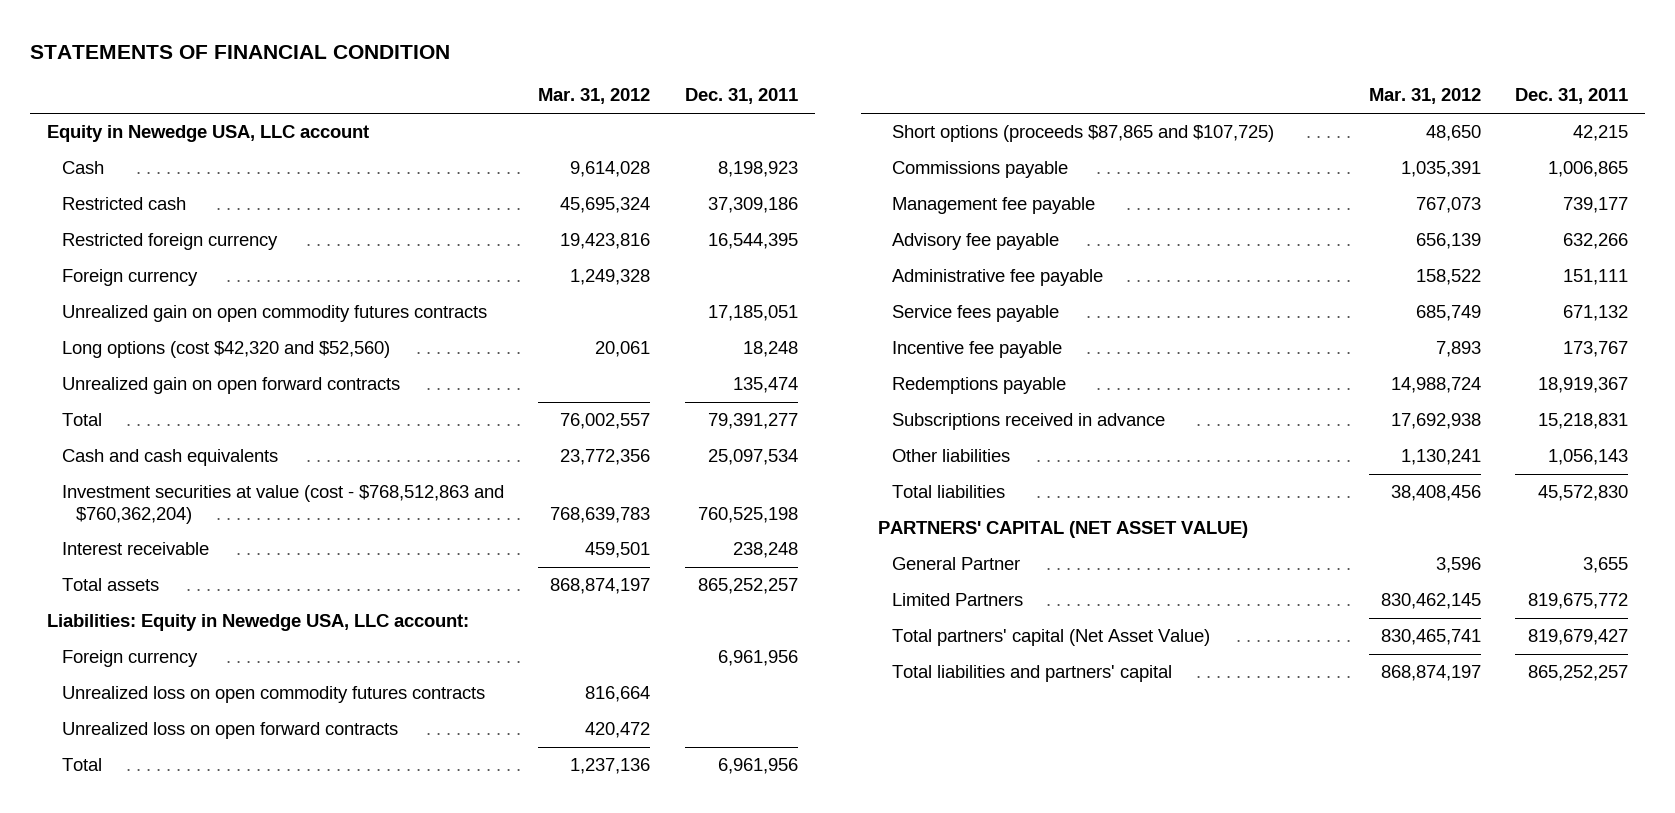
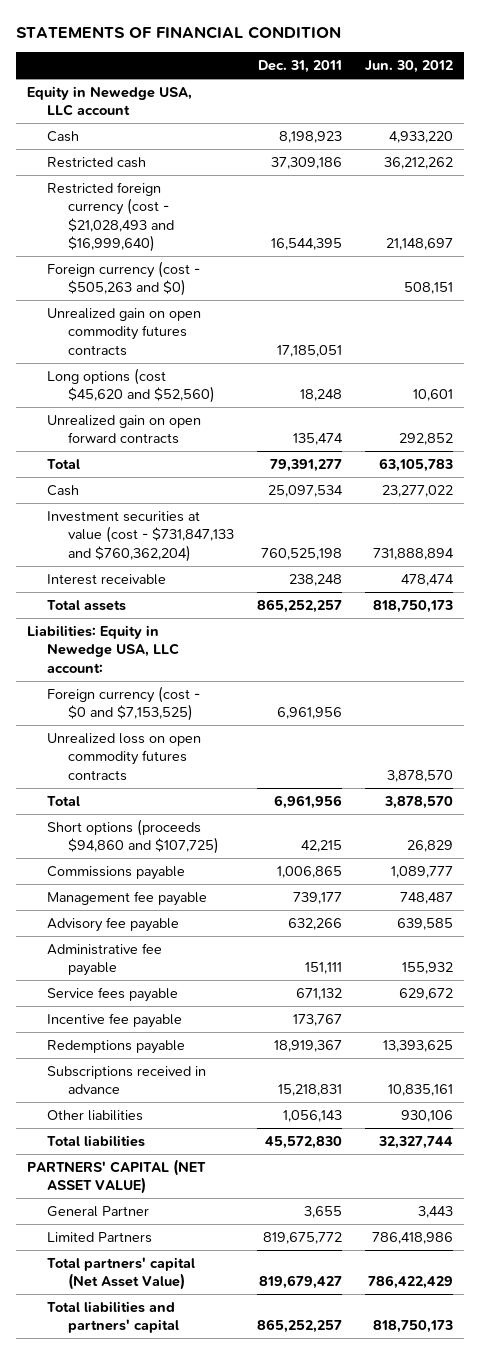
- | Mar. 31, 2012 | Dec. 31, 2011
+ | Dec. 31, 2011 | Jun. 30, 2012
- Restricted foreign currency | 19,423,816 | 16,544,395
- Foreign currency | 1,249,328 |
+ Restricted foreign currency (cost - $21,028,493 and $16,999,640) | 16,544,395 | 21,148,697
+ Foreign currency (cost - $505,263 and $0) | | 508,151
- Long options (cost $42,320 and $52,560) | 20,061 | 18,248
+ Long options (cost $45,620 and $52,560) | 18,248 | 10,601
- Cash and cash equivalents | 23,772,356 | 25,097,534
- Investment securities at value (cost - $768,512,863 and $760,362,204) | 768,639,783 | 760,525,198
+ Cash | 25,097,534 | 23,277,022
+ Investment securities at value (cost - $731,847,133 and $760,362,204) | 760,525,198 | 731,888,894
- Foreign currency | | 6,961,956
+ Foreign currency (cost - $0 and $7,153,525) | 6,961,956 |
- Unrealized loss on open forward contracts | 420,472 |
- Short options (proceeds $87,865 and $107,725) | 48,650 | 42,215
+ Short options (proceeds $94,860 and $107,725) | 42,215 | 26,829

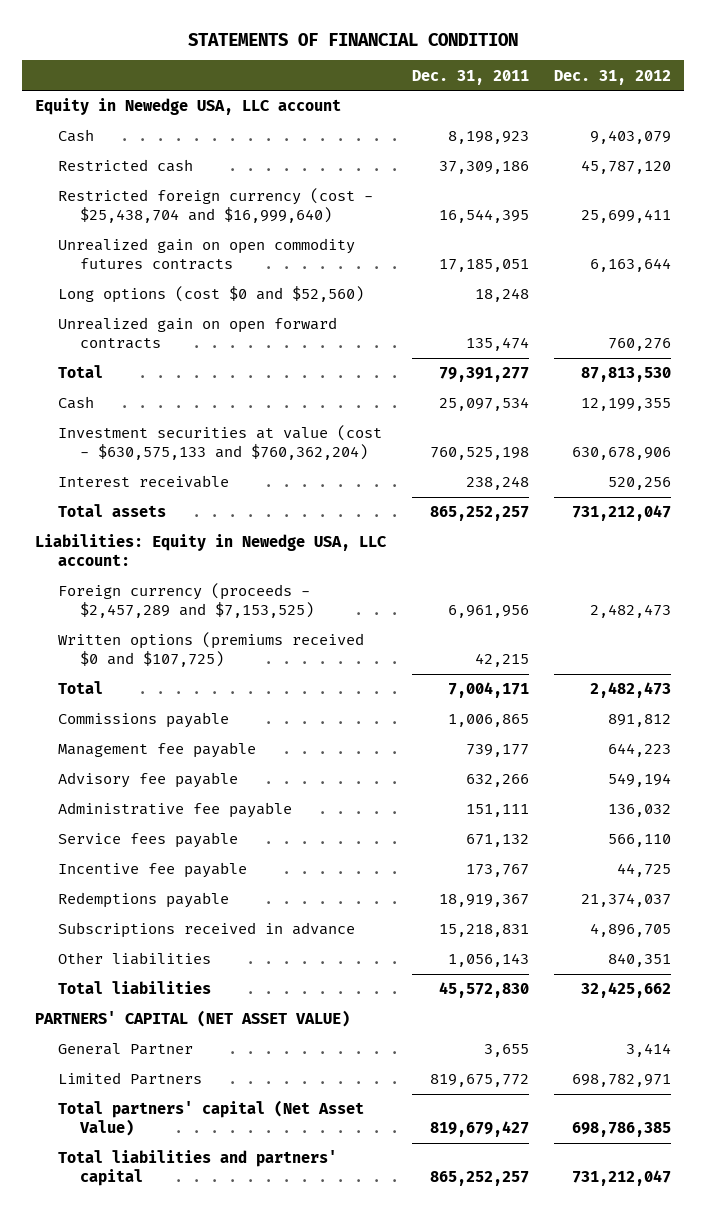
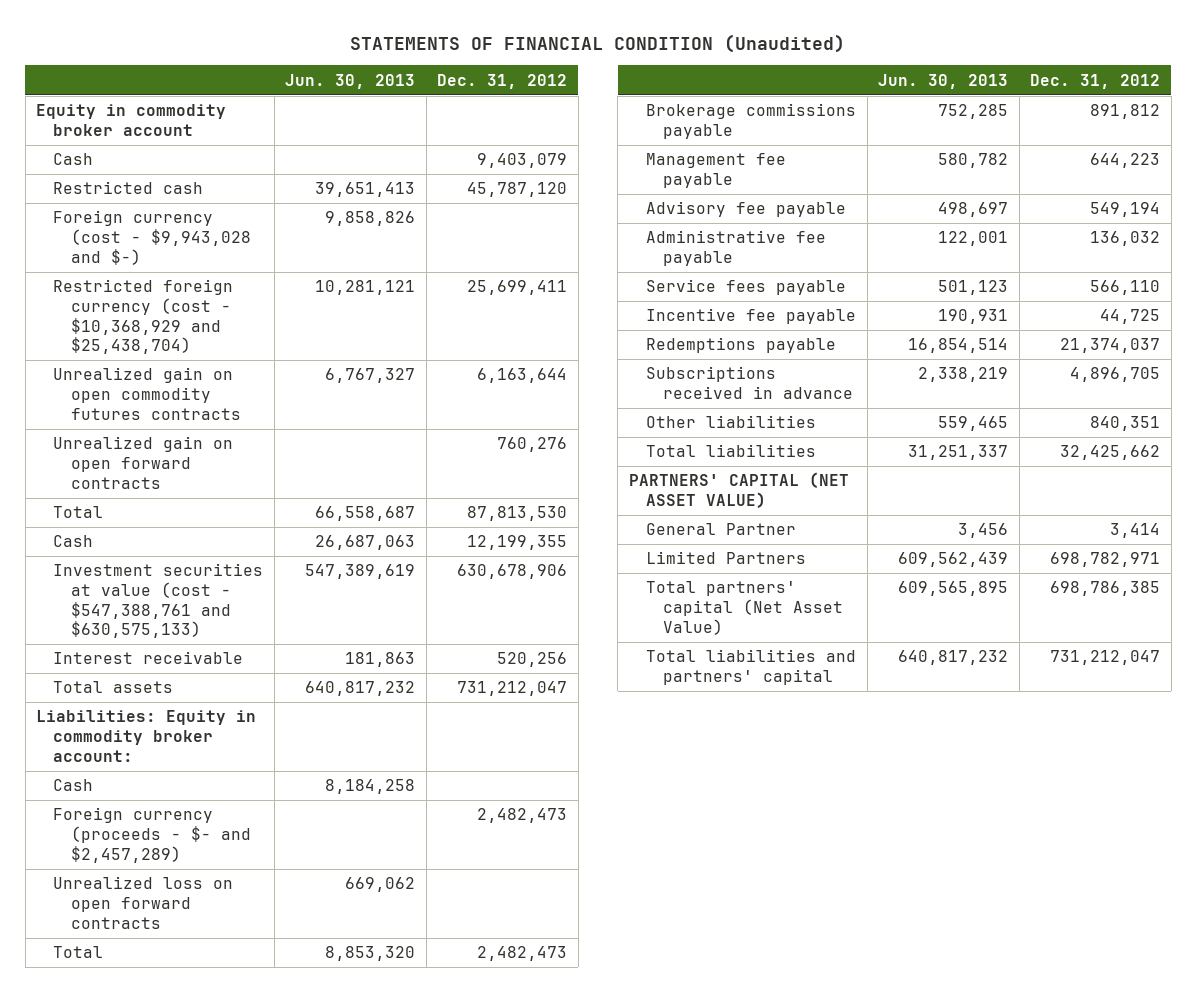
- STATEMENTS OF FINANCIAL CONDITION
+ STATEMENTS OF FINANCIAL CONDITION (Unaudited)
- | Dec. 31, 2011 | Dec. 31, 2012
+ | Jun. 30, 2013 | Dec. 31, 2012
- Equity in Newedge USA, LLC account
+ Equity in commodity broker account
- Restricted foreign currency (cost - $25,438,704 and $16,999,640) | 16,544,395 | 25,699,411
+ Foreign currency (cost - $9,943,028 and $-) | 9,858,826 |
+ Restricted foreign currency (cost - $10,368,929 and $25,438,704) | 10,281,121 | 25,699,411
- Long options (cost $0 and $52,560) | 18,248 |
- Investment securities at value (cost - $630,575,133 and $760,362,204) | 760,525,198 | 630,678,906
+ Investment securities at value (cost - $547,388,761 and $630,575,133) | 547,389,619 | 630,678,906
- Liabilities: Equity in Newedge USA, LLC account:
- Foreign currency (proceeds - $2,457,289 and $7,153,525) | 6,961,956 | 2,482,473
- Written options (premiums received $0 and $107,725) | 42,215 |
+ Liabilities: Equity in commodity broker account:
+ Cash | 8,184,258 |
+ Foreign currency (proceeds - $- and $2,457,289) | | 2,482,473
+ Unrealized loss on open forward contracts | 669,062 |
- Commissions payable | 1,006,865 | 891,812
+ Brokerage commissions payable | 752,285 | 891,812

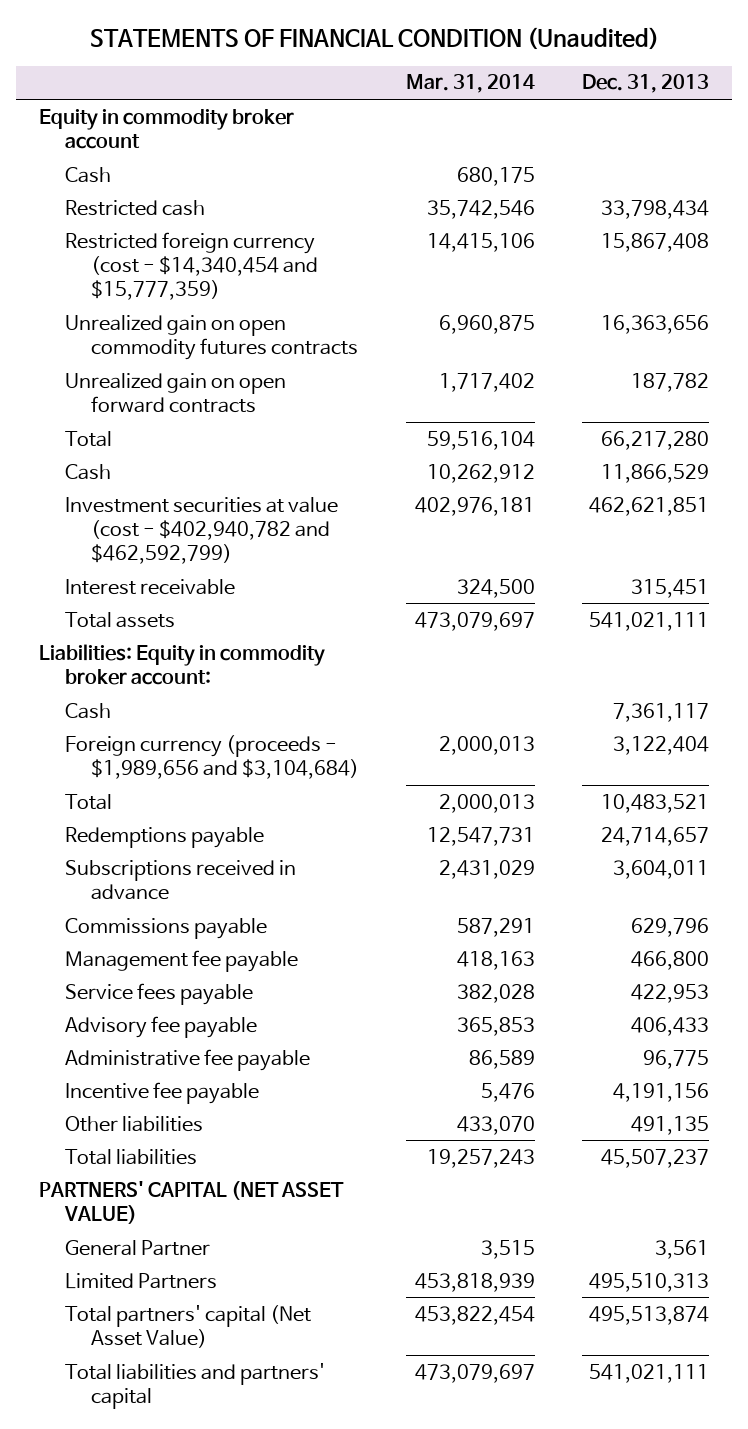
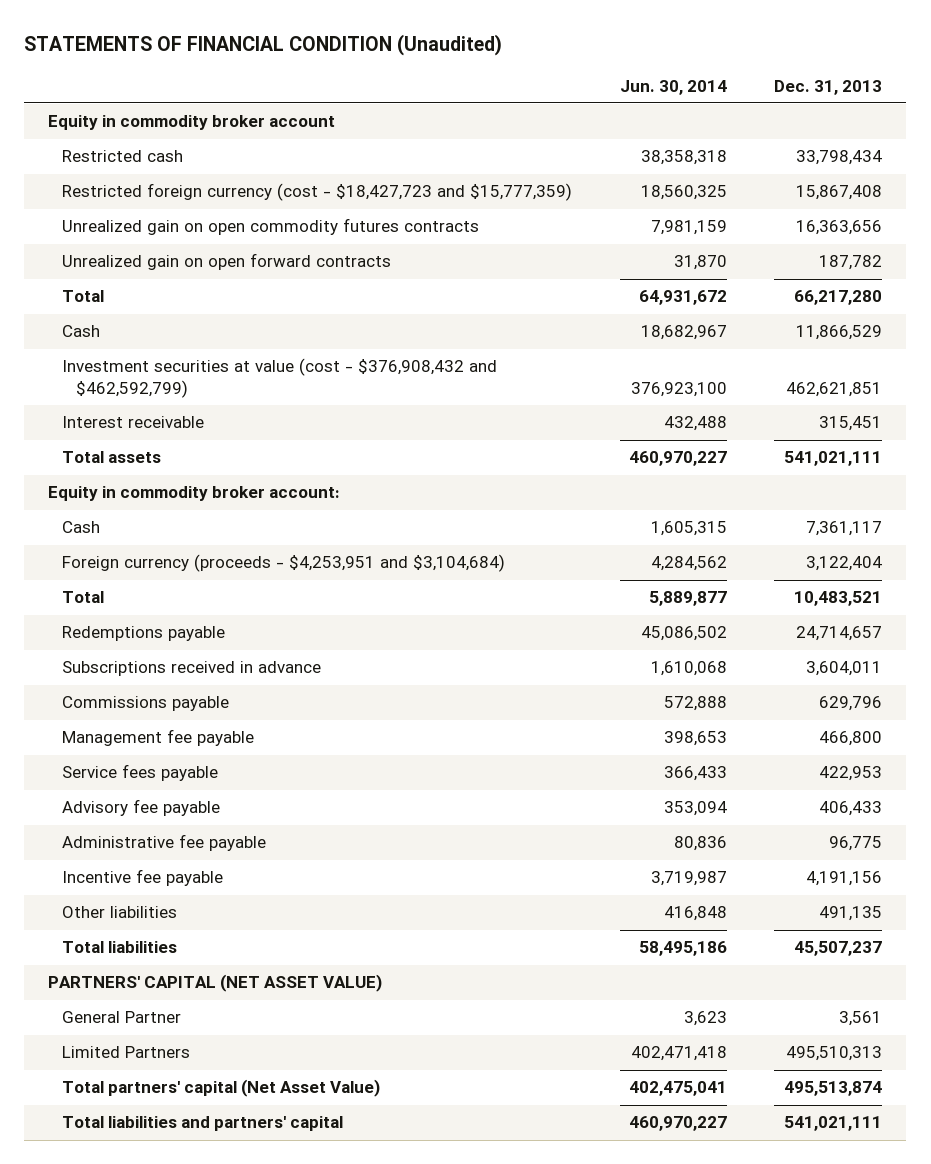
- | Mar. 31, 2014 | Dec. 31, 2013
+ | Jun. 30, 2014 | Dec. 31, 2013
- Cash | 680,175 |
- Restricted foreign currency (cost - $14,340,454 and $15,777,359) | 14,415,106 | 15,867,408
+ Restricted foreign currency (cost - $18,427,723 and $15,777,359) | 18,560,325 | 15,867,408
- Investment securities at value (cost - $402,940,782 and $462,592,799) | 402,976,181 | 462,621,851
+ Investment securities at value (cost - $376,908,432 and $462,592,799) | 376,923,100 | 462,621,851
- Liabilities: Equity in commodity broker account:
+ Equity in commodity broker account:
- Foreign currency (proceeds - $1,989,656 and $3,104,684) | 2,000,013 | 3,122,404
+ Foreign currency (proceeds - $4,253,951 and $3,104,684) | 4,284,562 | 3,122,404

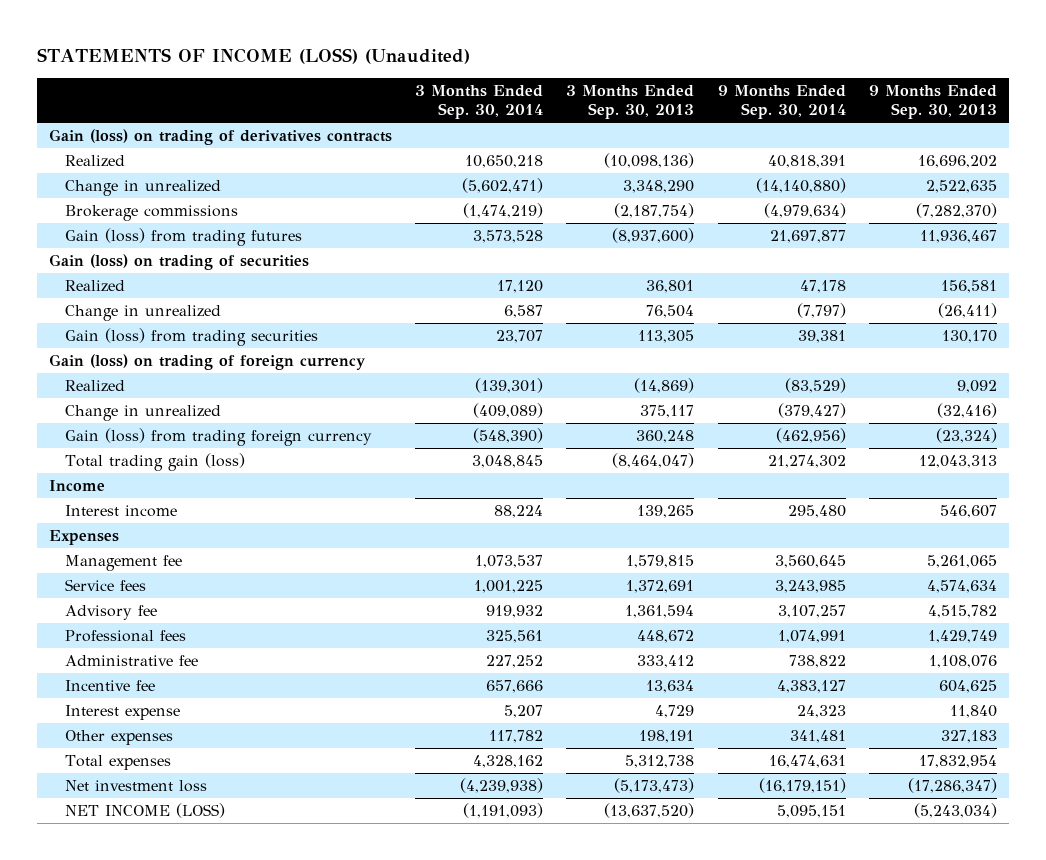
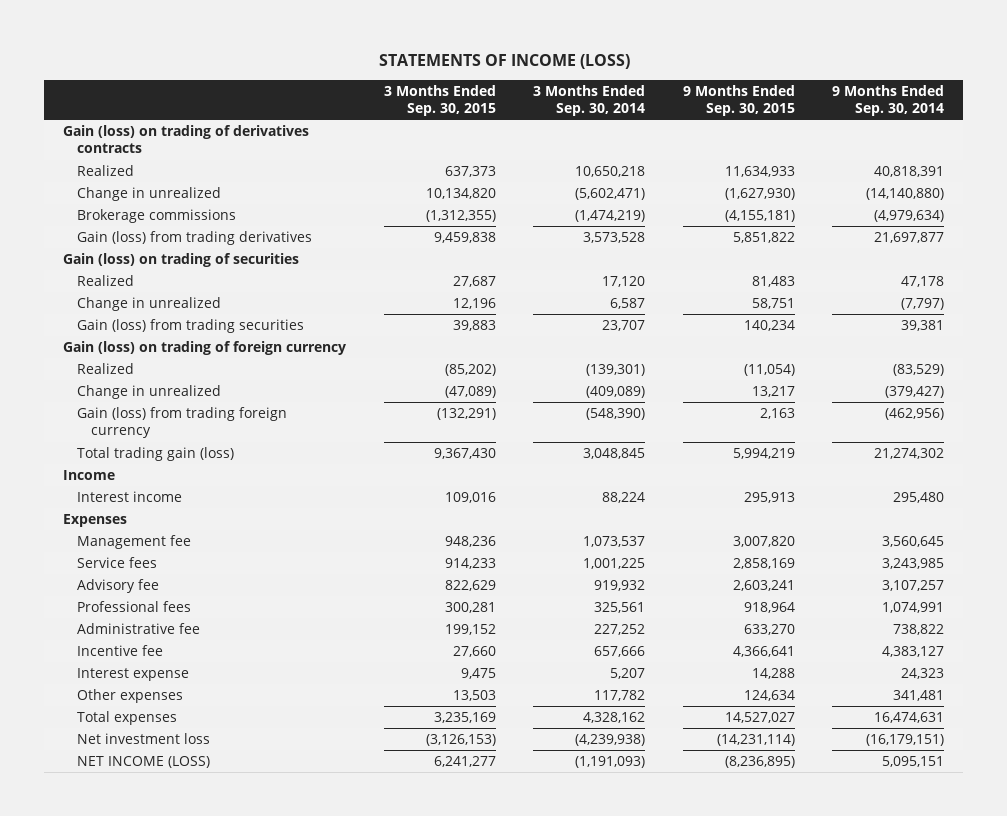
- STATEMENTS OF INCOME (LOSS) (Unaudited)
+ STATEMENTS OF INCOME (LOSS)
- | 3 Months Ended Sep. 30, 2014 | 3 Months Ended Sep. 30, 2013 | 9 Months Ended Sep. 30, 2014 | 9 Months Ended Sep. 30, 2013
+ | 3 Months Ended Sep. 30, 2015 | 3 Months Ended Sep. 30, 2014 | 9 Months Ended Sep. 30, 2015 | 9 Months Ended Sep. 30, 2014
- Gain (loss) from trading futures | 3,573,528 | (8,937,600) | 21,697,877 | 11,936,467
+ Gain (loss) from trading derivatives | 9,459,838 | 3,573,528 | 5,851,822 | 21,697,877

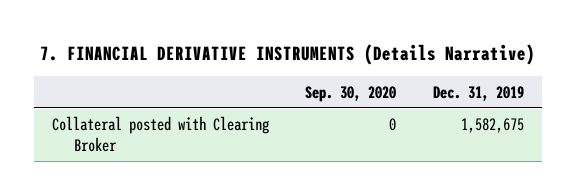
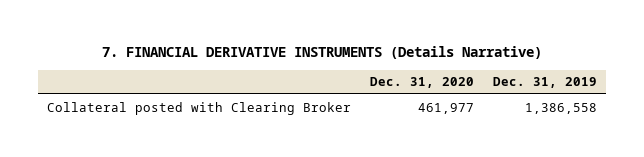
- | Sep. 30, 2020 | Dec. 31, 2019
+ | Dec. 31, 2020 | Dec. 31, 2019
- Collateral posted with Clearing Broker | 0 | 1,582,675
+ Collateral posted with Clearing Broker | 461,977 | 1,386,558

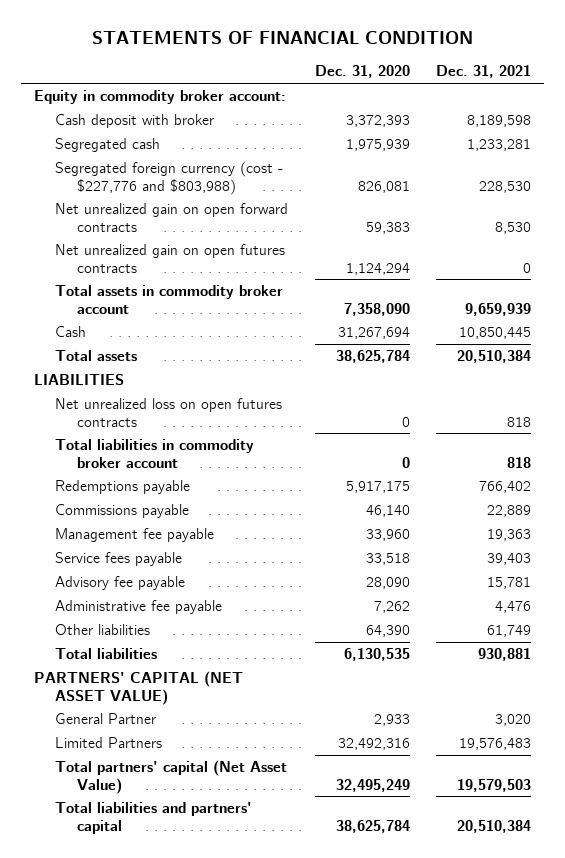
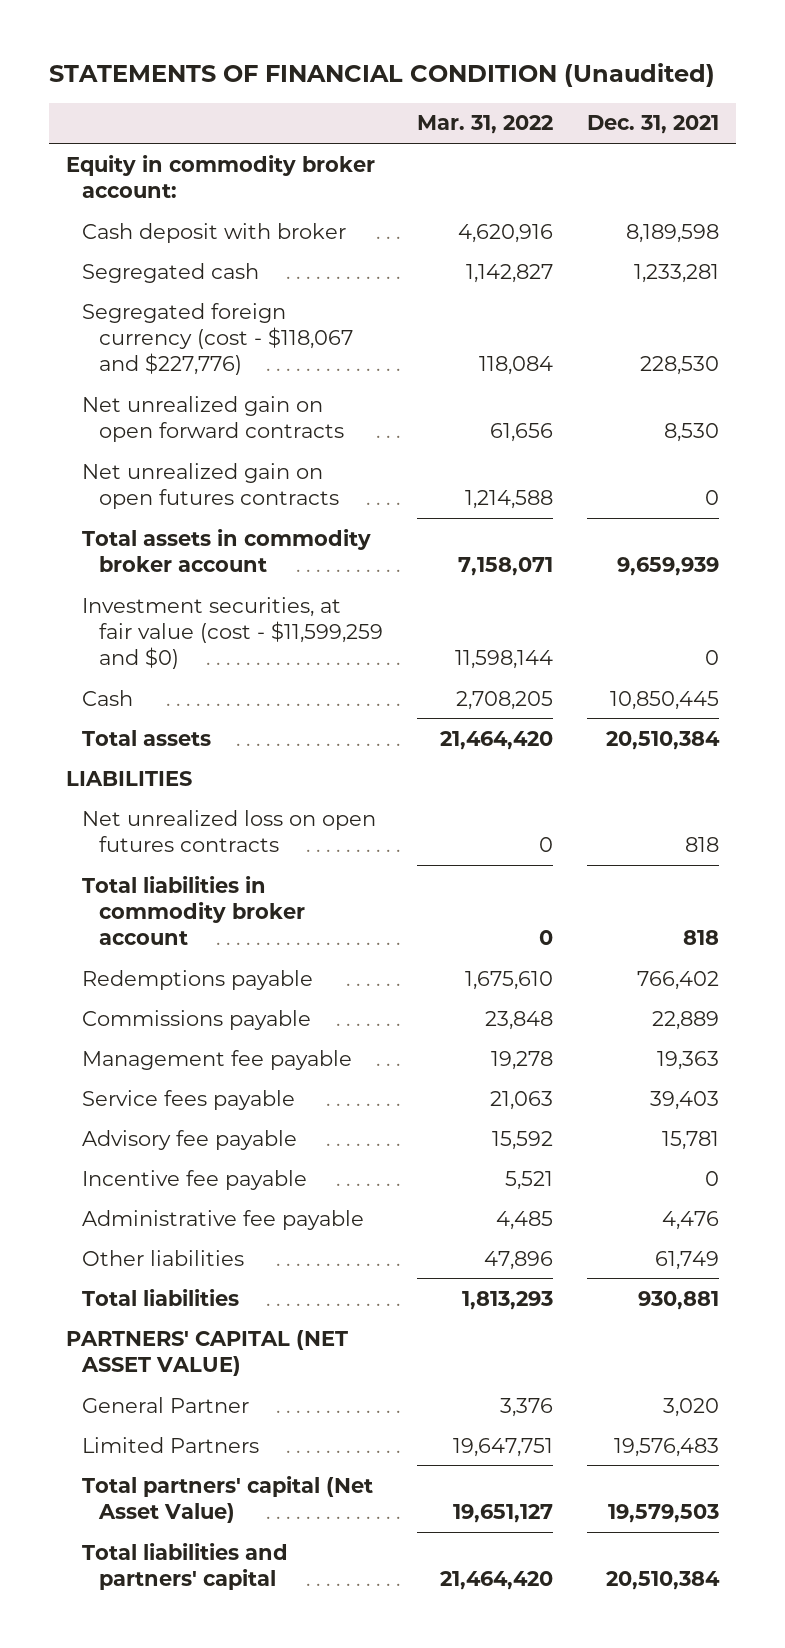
- STATEMENTS OF FINANCIAL CONDITION
+ STATEMENTS OF FINANCIAL CONDITION (Unaudited)
- | Dec. 31, 2020 | Dec. 31, 2021
+ | Mar. 31, 2022 | Dec. 31, 2021
- Segregated foreign currency (cost - $227,776 and $803,988) | 826,081 | 228,530
+ Segregated foreign currency (cost - $118,067 and $227,776) | 118,084 | 228,530
+ Investment securities, at fair value (cost - $11,599,259 and $0) | 11,598,144 | 0
+ Incentive fee payable | 5,521 | 0

